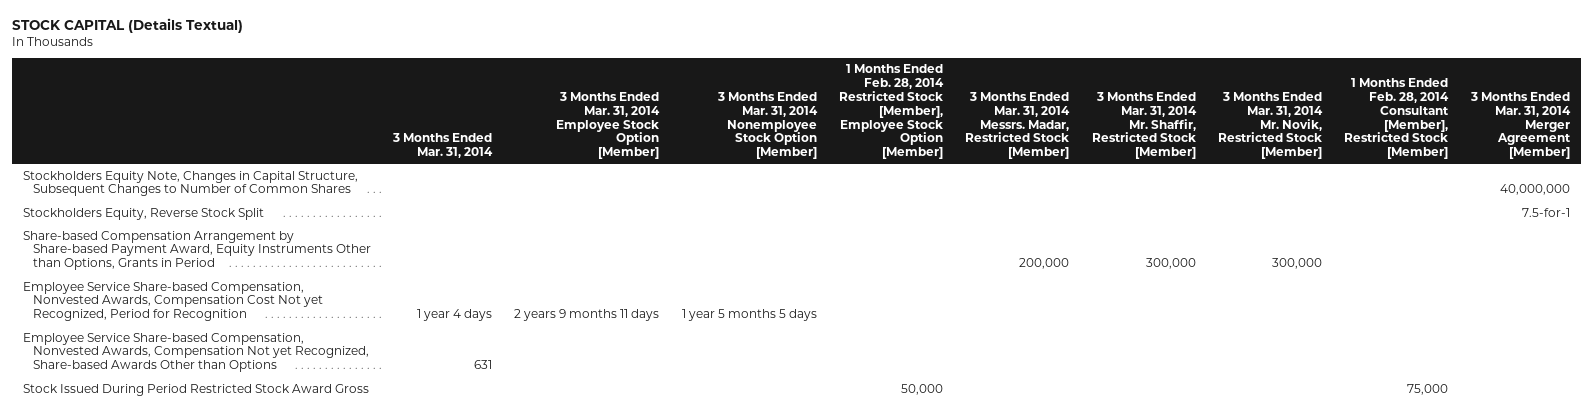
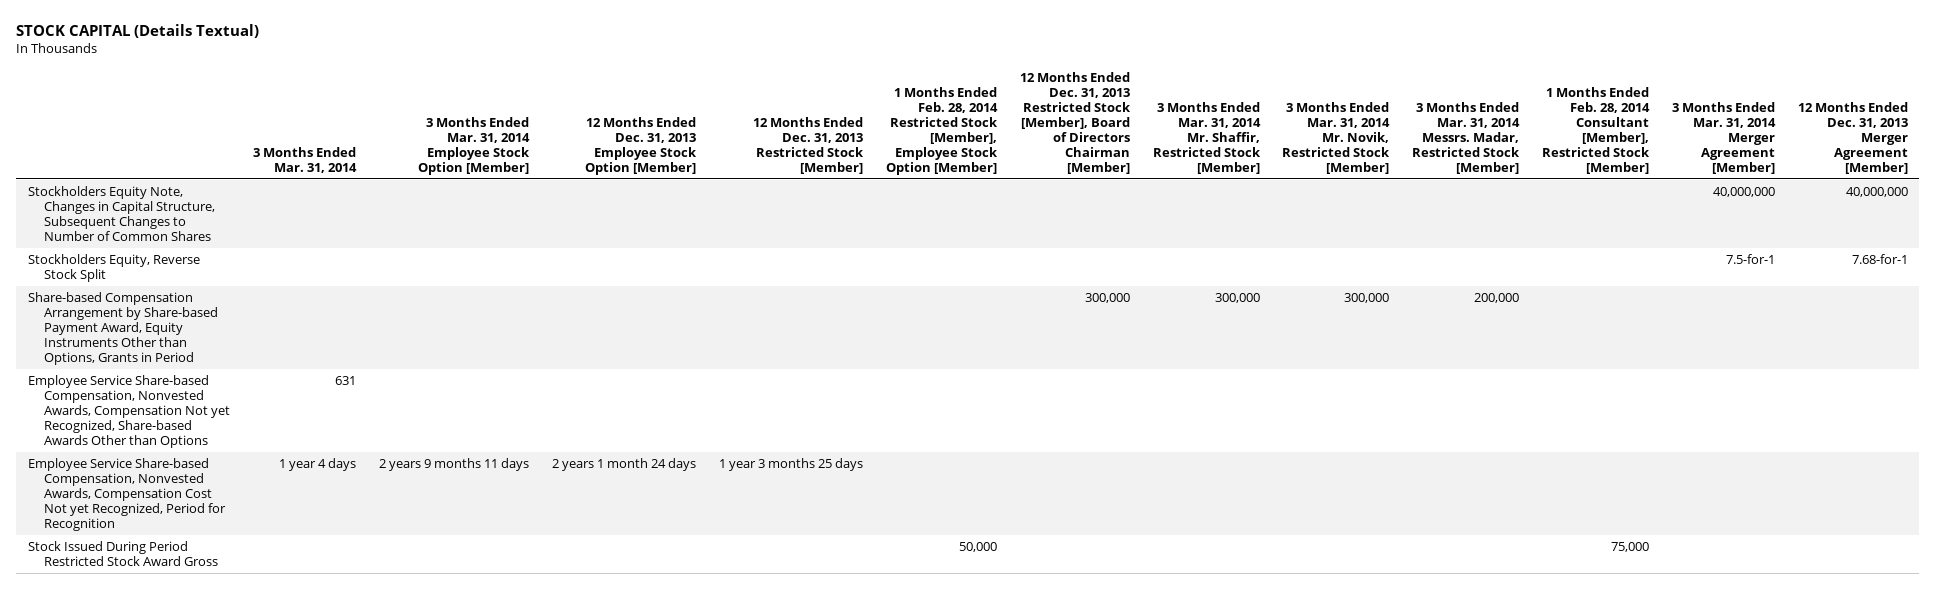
- | 3 Months Ended Mar. 31, 2014 | 3 Months Ended Mar. 31, 2014 Employee Stock Option [Member] | 3 Months Ended Mar. 31, 2014 Nonemployee Stock Option [Member] | 1 Months Ended Feb. 28, 2014 Restricted Stock [Member], Employee Stock Option [Member] | 3 Months Ended Mar. 31, 2014 Messrs. Madar, Restricted Stock [Member] | 3 Months Ended Mar. 31, 2014 Mr. Shaffir, Restricted Stock [Member] | 3 Months Ended Mar. 31, 2014 Mr. Novik, Restricted Stock [Member] | 1 Months Ended Feb. 28, 2014 Consultant [Member], Restricted Stock [Member] | 3 Months Ended Mar. 31, 2014 Merger Agreement [Member]
+ | 3 Months Ended Mar. 31, 2014 | 3 Months Ended Mar. 31, 2014 Employee Stock Option [Member] | 12 Months Ended Dec. 31, 2013 Employee Stock Option [Member] | 12 Months Ended Dec. 31, 2013 Restricted Stock [Member] | 1 Months Ended Feb. 28, 2014 Restricted Stock [Member], Employee Stock Option [Member] | 12 Months Ended Dec. 31, 2013 Restricted Stock [Member], Board of Directors Chairman [Member] | 3 Months Ended Mar. 31, 2014 Mr. Shaffir, Restricted Stock [Member] | 3 Months Ended Mar. 31, 2014 Mr. Novik, Restricted Stock [Member] | 3 Months Ended Mar. 31, 2014 Messrs. Madar, Restricted Stock [Member] | 1 Months Ended Feb. 28, 2014 Consultant [Member], Restricted Stock [Member] | 3 Months Ended Mar. 31, 2014 Merger Agreement [Member] | 12 Months Ended Dec. 31, 2013 Merger Agreement [Member]
moved down: Employee Service Share-based Compensation, Nonvested Awards, Compensation Cost Not yet Recognized, Period for Recognition | 1 year 4 days | 2 years 9 months 11 days | 2 years 1 month 24 days | 1 year 3 months 25 days | | | | | | | |

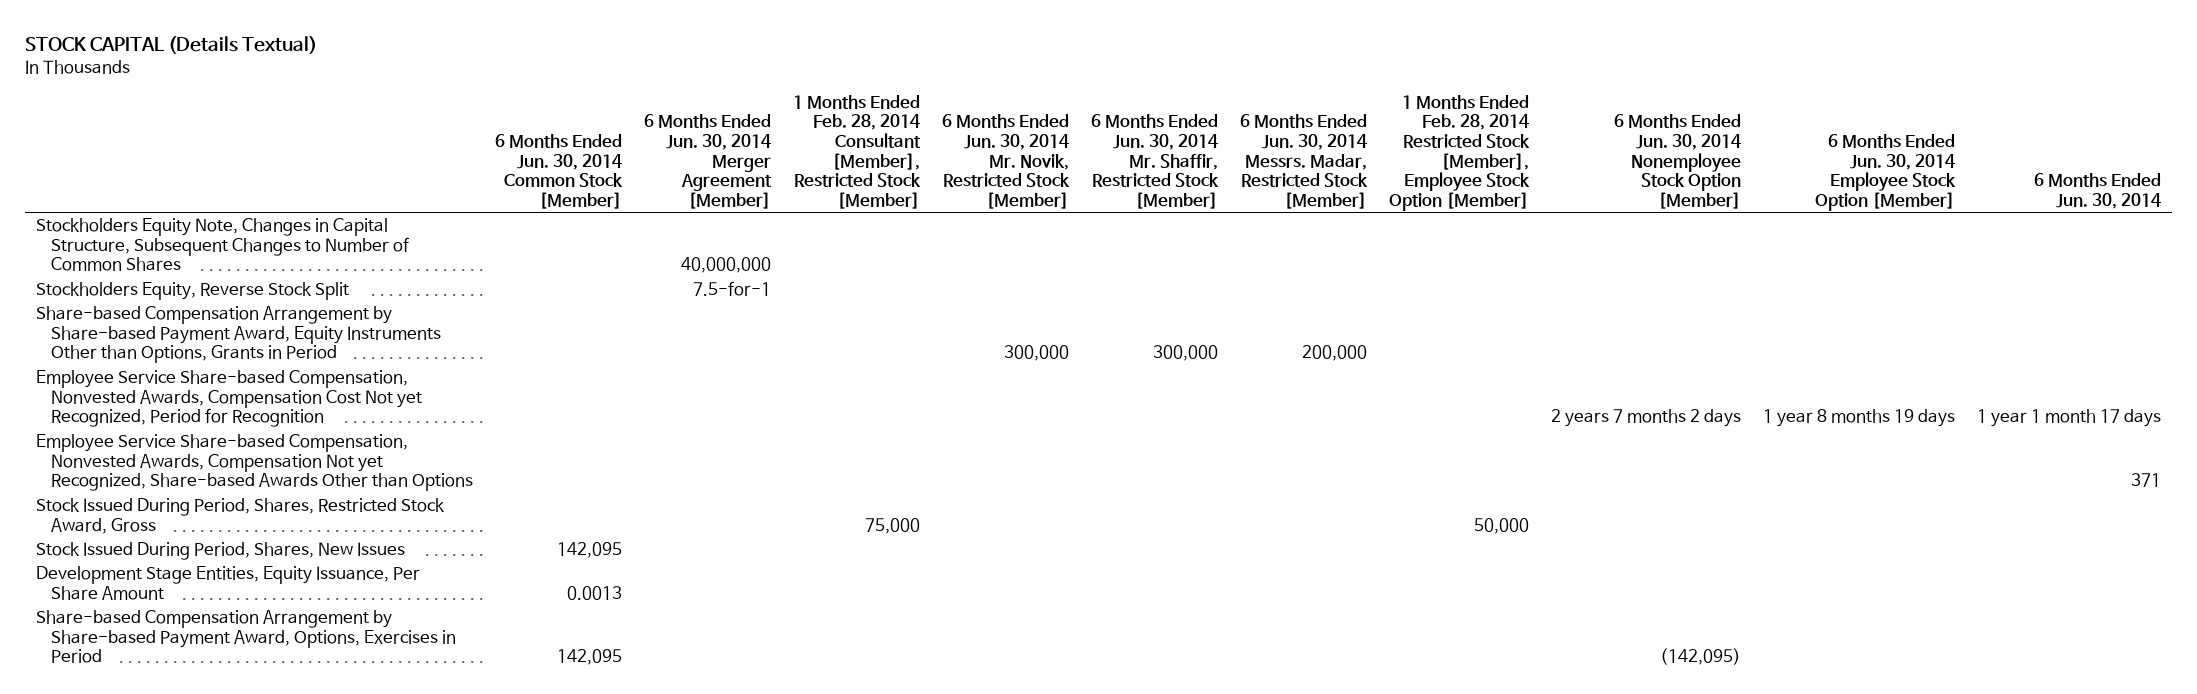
- | 3 Months Ended Mar. 31, 2014 | 3 Months Ended Mar. 31, 2014 Employee Stock Option [Member] | 12 Months Ended Dec. 31, 2013 Employee Stock Option [Member] | 12 Months Ended Dec. 31, 2013 Restricted Stock [Member] | 1 Months Ended Feb. 28, 2014 Restricted Stock [Member], Employee Stock Option [Member] | 12 Months Ended Dec. 31, 2013 Restricted Stock [Member], Board of Directors Chairman [Member] | 3 Months Ended Mar. 31, 2014 Mr. Shaffir, Restricted Stock [Member] | 3 Months Ended Mar. 31, 2014 Mr. Novik, Restricted Stock [Member] | 3 Months Ended Mar. 31, 2014 Messrs. Madar, Restricted Stock [Member] | 1 Months Ended Feb. 28, 2014 Consultant [Member], Restricted Stock [Member] | 3 Months Ended Mar. 31, 2014 Merger Agreement [Member] | 12 Months Ended Dec. 31, 2013 Merger Agreement [Member]
+ | 6 Months Ended Jun. 30, 2014 Common Stock [Member] | 6 Months Ended Jun. 30, 2014 Merger Agreement [Member] | 1 Months Ended Feb. 28, 2014 Consultant [Member], Restricted Stock [Member] | 6 Months Ended Jun. 30, 2014 Mr. Novik, Restricted Stock [Member] | 6 Months Ended Jun. 30, 2014 Mr. Shaffir, Restricted Stock [Member] | 6 Months Ended Jun. 30, 2014 Messrs. Madar, Restricted Stock [Member] | 1 Months Ended Feb. 28, 2014 Restricted Stock [Member], Employee Stock Option [Member] | 6 Months Ended Jun. 30, 2014 Nonemployee Stock Option [Member] | 6 Months Ended Jun. 30, 2014 Employee Stock Option [Member] | 6 Months Ended Jun. 30, 2014
- Stock Issued During Period Restricted Stock Award Gross | | | | | 50,000 | | | | | 75,000 | |
moved down: Employee Service Share-based Compensation, Nonvested Awards, Compensation Not yet Recognized, Share-based Awards Other than Options | | | | | | | | | | 371
+ Stock Issued During Period, Shares, Restricted Stock Award, Gross | | | 75,000 | | | | 50,000 | | |
+ Stock Issued During Period, Shares, New Issues | 142,095 | | | | | | | | |
+ Development Stage Entities, Equity Issuance, Per Share Amount | 0.0013 | | | | | | | | |
+ Share-based Compensation Arrangement by Share-based Payment Award, Options, Exercises in Period | 142,095 | | | | | | | (142,095) | |

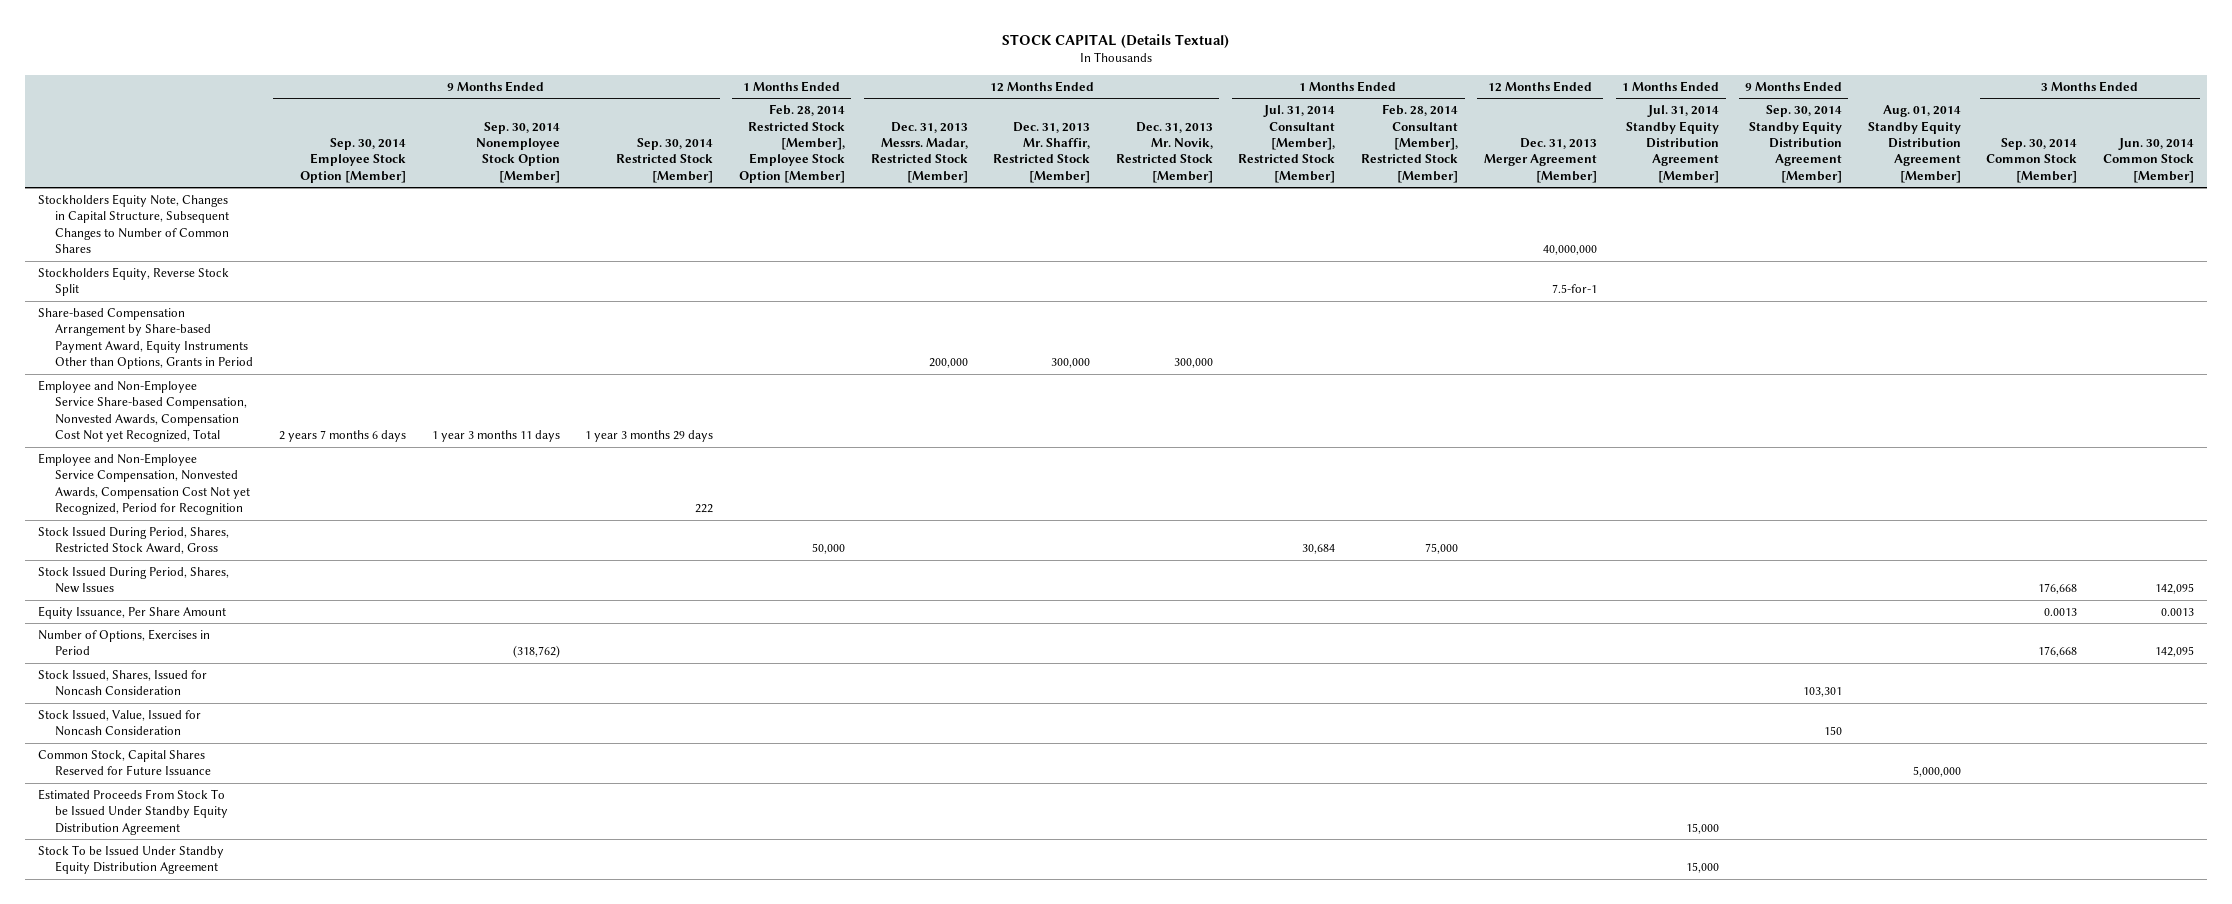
- | 6 Months Ended Jun. 30, 2014 Common Stock [Member] | 6 Months Ended Jun. 30, 2014 Merger Agreement [Member] | 1 Months Ended Feb. 28, 2014 Consultant [Member], Restricted Stock [Member] | 6 Months Ended Jun. 30, 2014 Mr. Novik, Restricted Stock [Member] | 6 Months Ended Jun. 30, 2014 Mr. Shaffir, Restricted Stock [Member] | 6 Months Ended Jun. 30, 2014 Messrs. Madar, Restricted Stock [Member] | 1 Months Ended Feb. 28, 2014 Restricted Stock [Member], Employee Stock Option [Member] | 6 Months Ended Jun. 30, 2014 Nonemployee Stock Option [Member] | 6 Months Ended Jun. 30, 2014 Employee Stock Option [Member] | 6 Months Ended Jun. 30, 2014
+ | 9 Months Ended Sep. 30, 2014 Employee Stock Option [Member] | 9 Months Ended Sep. 30, 2014 Nonemployee Stock Option [Member] | 9 Months Ended Sep. 30, 2014 Restricted Stock [Member] | 1 Months Ended Feb. 28, 2014 Restricted Stock [Member], Employee Stock Option [Member] | 12 Months Ended Dec. 31, 2013 Messrs. Madar, Restricted Stock [Member] | 12 Months Ended Dec. 31, 2013 Mr. Shaffir, Restricted Stock [Member] | 12 Months Ended Dec. 31, 2013 Mr. Novik, Restricted Stock [Member] | 1 Months Ended Jul. 31, 2014 Consultant [Member], Restricted Stock [Member] | 1 Months Ended Feb. 28, 2014 Consultant [Member], Restricted Stock [Member] | 12 Months Ended Dec. 31, 2013 Merger Agreement [Member] | 1 Months Ended Jul. 31, 2014 Standby Equity Distribution Agreement [Member] | 9 Months Ended Sep. 30, 2014 Standby Equity Distribution Agreement [Member] | Aug. 01, 2014 Standby Equity Distribution Agreement [Member] | 3 Months Ended Sep. 30, 2014 Common Stock [Member] | 3 Months Ended Jun. 30, 2014 Common Stock [Member]
- Employee Service Share-based Compensation, Nonvested Awards, Compensation Cost Not yet Recognized, Period for Recognition | | | | | | | | 2 years 7 months 2 days | 1 year 8 months 19 days | 1 year 1 month 17 days
- Employee Service Share-based Compensation, Nonvested Awards, Compensation Not yet Recognized, Share-based Awards Other than Options | | | | | | | | | | 371
+ Employee and Non-Employee Service Share-based Compensation, Nonvested Awards, Compensation Cost Not yet Recognized, Total | 2 years 7 months 6 days | 1 year 3 months 11 days | 1 year 3 months 29 days | | | | | | | | | | | |
+ Employee and Non-Employee Service Compensation, Nonvested Awards, Compensation Cost Not yet Recognized, Period for Recognition | | | 222 | | | | | | | | | | | |
- Development Stage Entities, Equity Issuance, Per Share Amount | 0.0013 | | | | | | | | |
- Share-based Compensation Arrangement by Share-based Payment Award, Options, Exercises in Period | 142,095 | | | | | | | (142,095) | |
+ Equity Issuance, Per Share Amount | | | | | | | | | | | | | | 0.0013 | 0.0013
+ Number of Options, Exercises in Period | | (318,762) | | | | | | | | | | | | 176,668 | 142,095
+ Stock Issued, Shares, Issued for Noncash Consideration | | | | | | | | | | | | 103,301 | | |
+ Stock Issued, Value, Issued for Noncash Consideration | | | | | | | | | | | | 150 | | |
+ Common Stock, Capital Shares Reserved for Future Issuance | | | | | | | | | | | | | 5,000,000 | |
+ Estimated Proceeds From Stock To be Issued Under Standby Equity Distribution Agreement | | | | | | | | | | | 15,000 | | | |
+ Stock To be Issued Under Standby Equity Distribution Agreement | | | | | | | | | | | 15,000 | | | |

